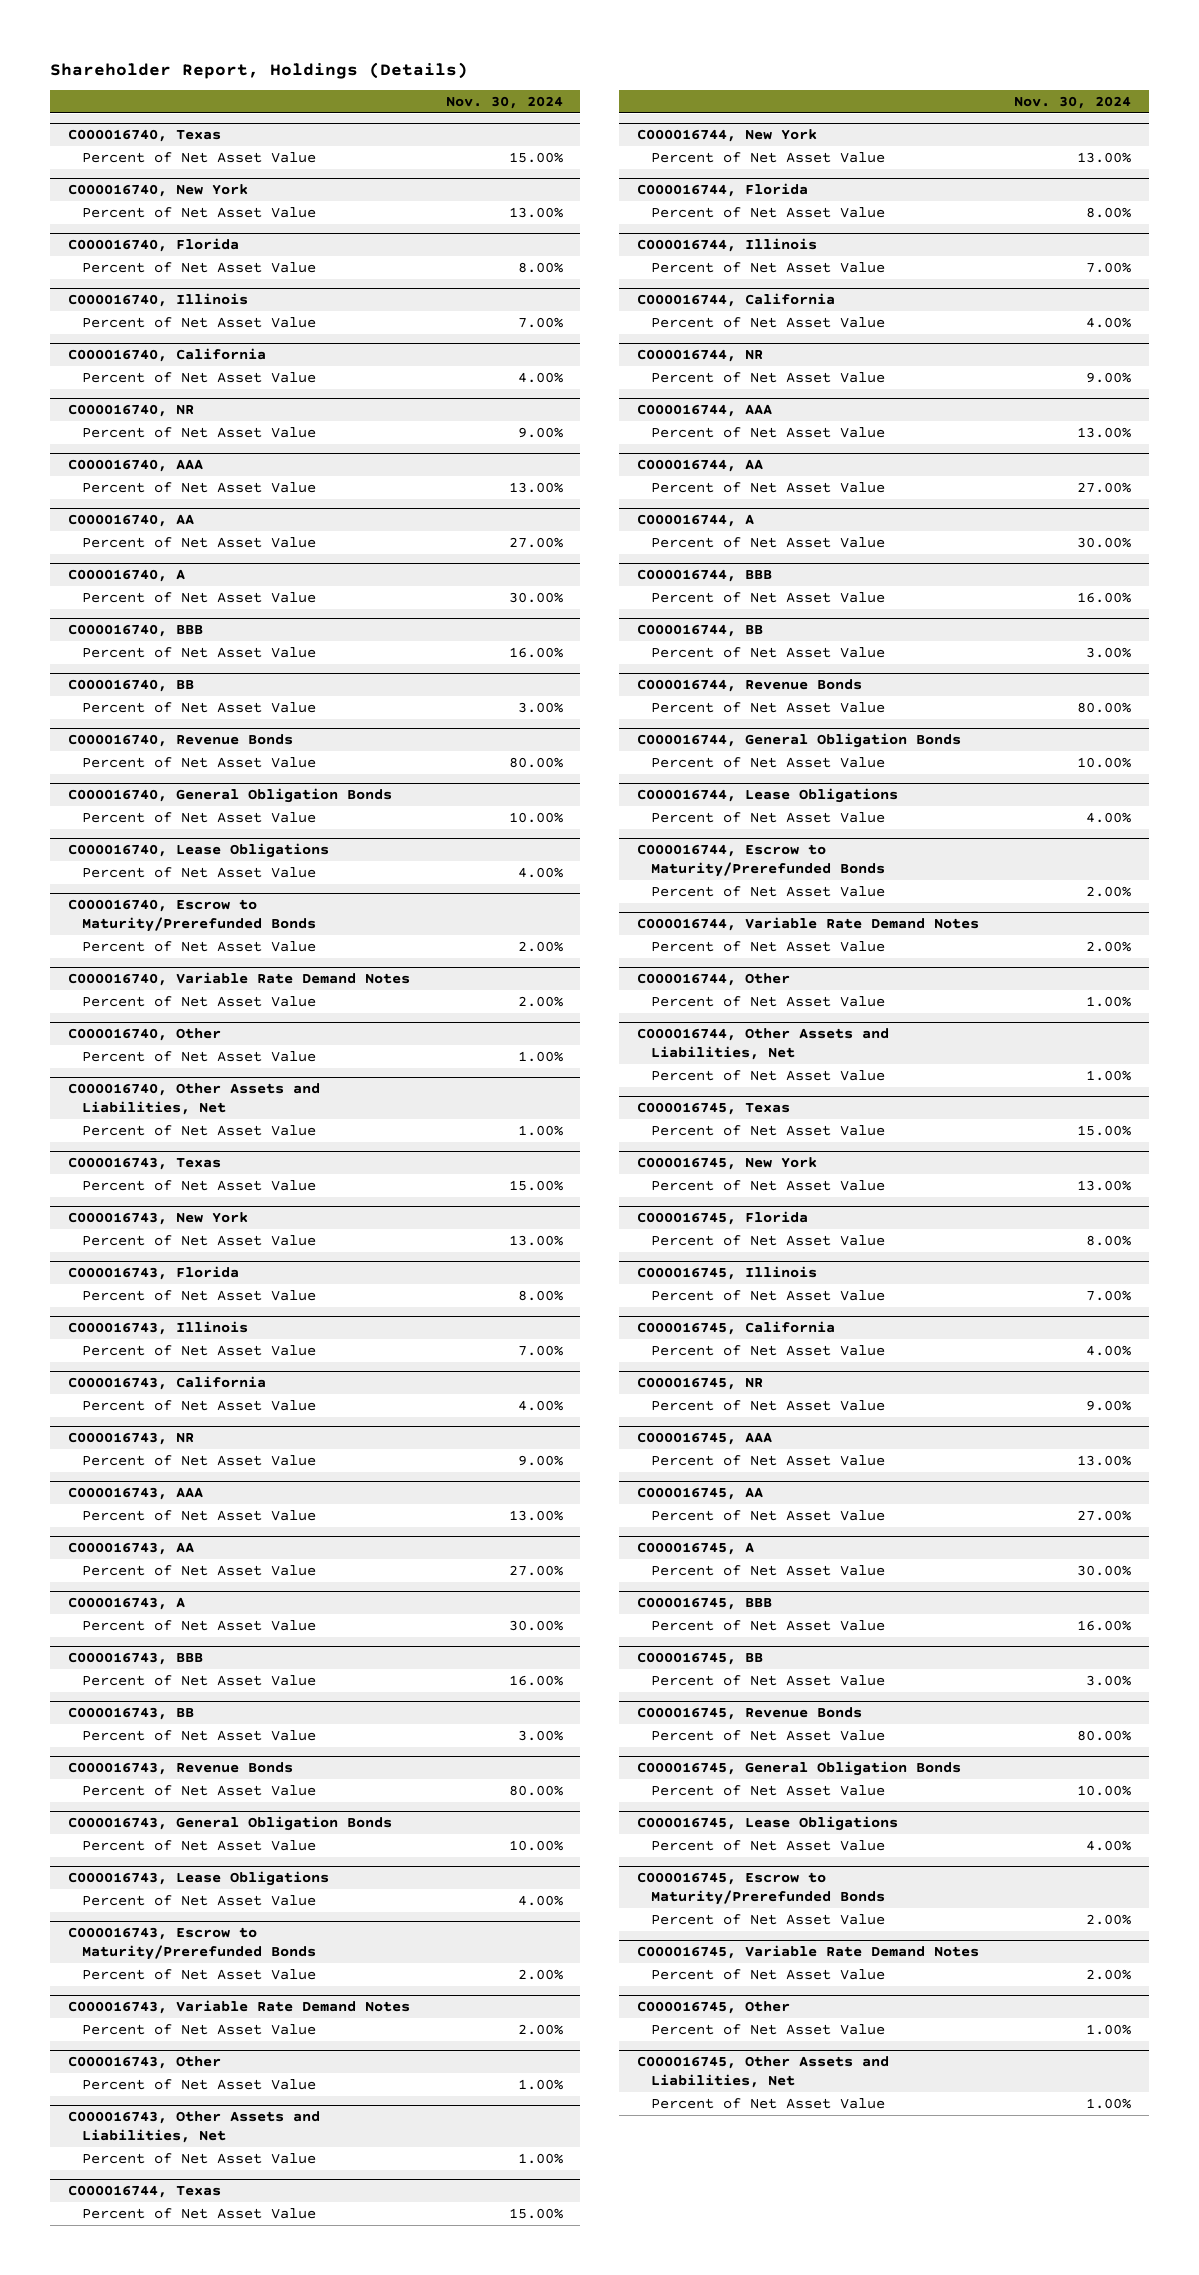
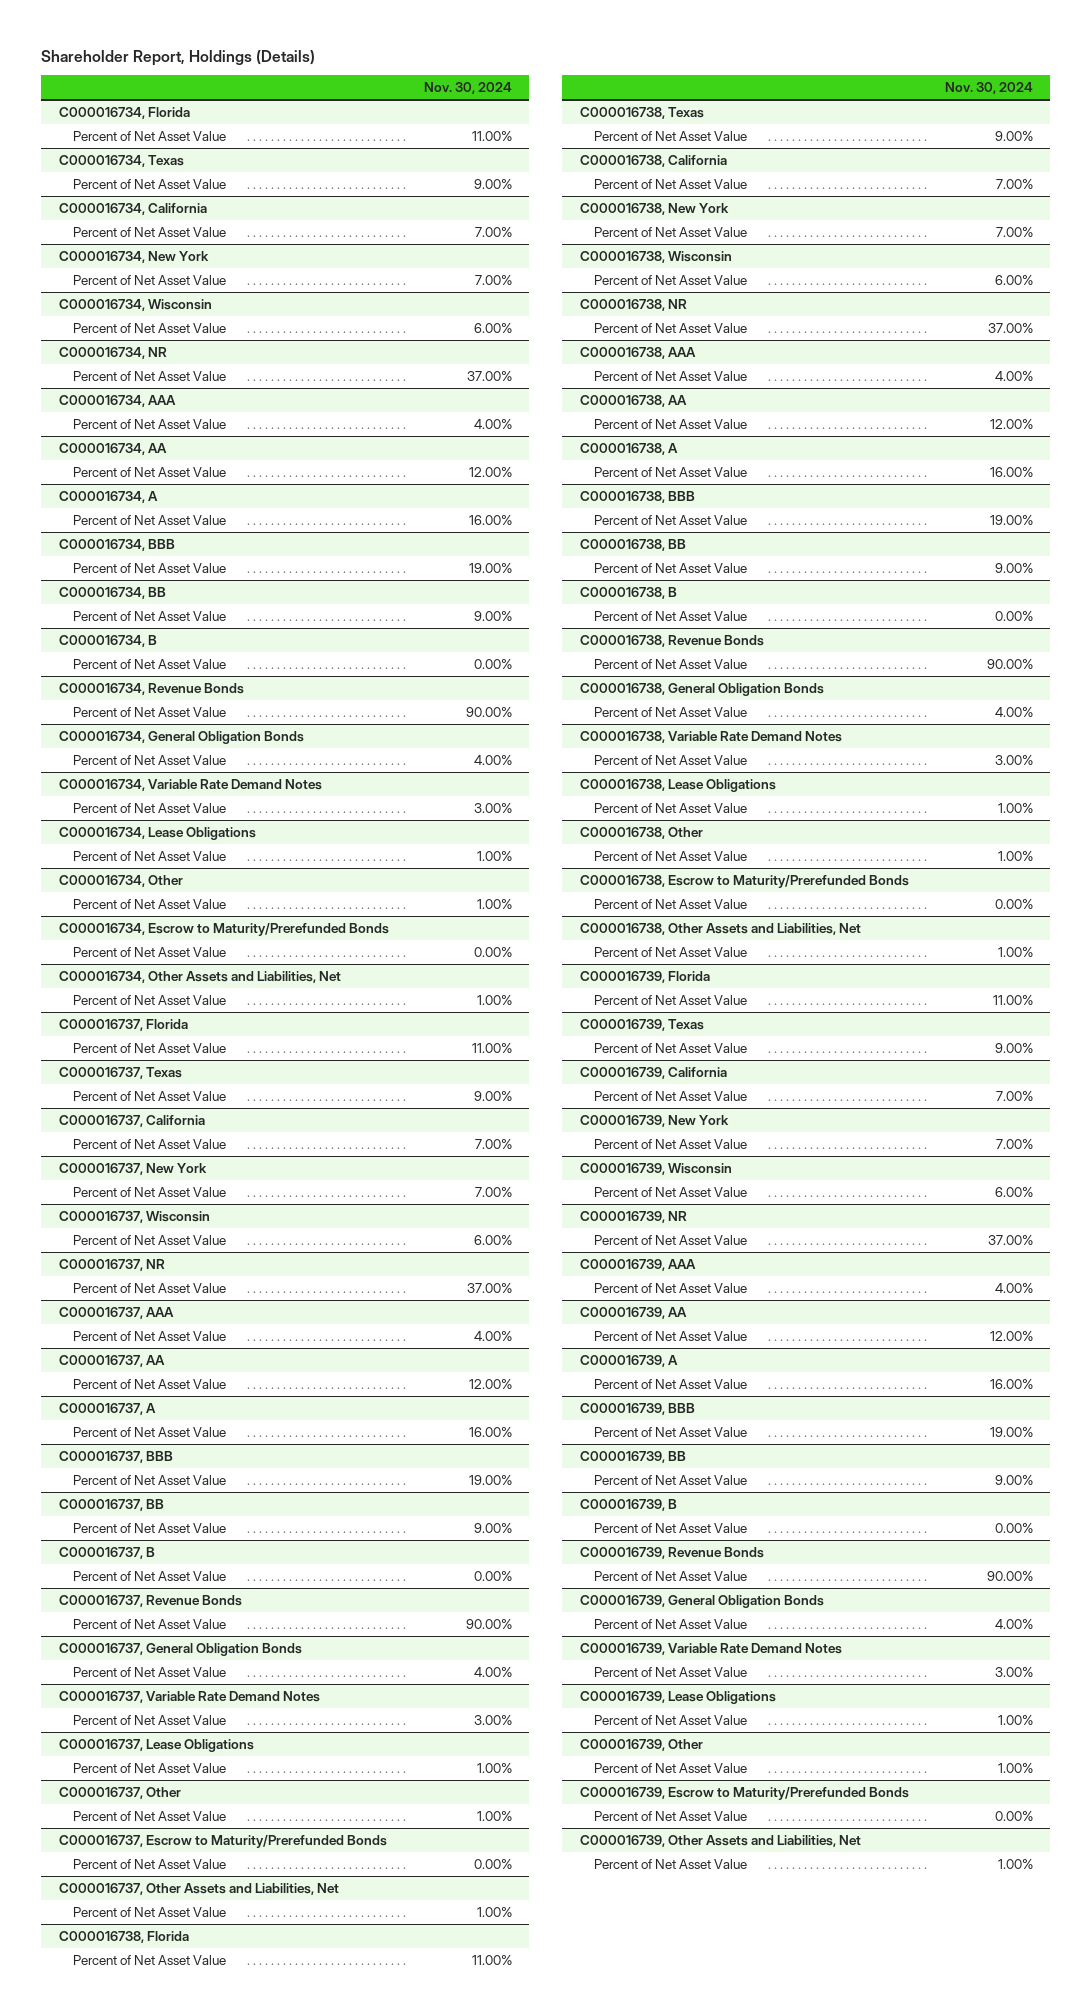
- C000016740, Texas
- Percent of Net Asset Value | 15.00%
- C000016740, New York
- Percent of Net Asset Value | 13.00%
- C000016740, Florida
- Percent of Net Asset Value | 8.00%
- C000016740, Illinois
+ C000016734, Florida
+ Percent of Net Asset Value | 11.00%
+ C000016734, Texas
+ Percent of Net Asset Value | 9.00%
+ C000016734, California
- C000016740, California
+ C000016734, New York
+ Percent of Net Asset Value | 7.00%
+ C000016734, Wisconsin
+ Percent of Net Asset Value | 6.00%
+ C000016734, NR
+ Percent of Net Asset Value | 37.00%
+ C000016734, AAA
- C000016740, NR
- Percent of Net Asset Value | 9.00%
- C000016740, AAA
- Percent of Net Asset Value | 13.00%
- C000016740, AA
- Percent of Net Asset Value | 27.00%
- C000016740, A
- Percent of Net Asset Value | 30.00%
- C000016740, BBB
+ C000016734, AA
+ Percent of Net Asset Value | 12.00%
+ C000016734, A
- C000016740, BB
- Percent of Net Asset Value | 3.00%
- C000016740, Revenue Bonds
- Percent of Net Asset Value | 80.00%
- C000016740, General Obligation Bonds
- Percent of Net Asset Value | 10.00%
- C000016740, Lease Obligations
+ C000016734, BBB
+ Percent of Net Asset Value | 19.00%
+ C000016734, BB
+ Percent of Net Asset Value | 9.00%
+ C000016734, B
+ Percent of Net Asset Value | 0.00%
+ C000016734, Revenue Bonds
+ Percent of Net Asset Value | 90.00%
+ C000016734, General Obligation Bonds
- C000016740, Escrow to Maturity/Prerefunded Bonds
- Percent of Net Asset Value | 2.00%
- C000016740, Variable Rate Demand Notes
- Percent of Net Asset Value | 2.00%
- C000016740, Other
+ C000016734, Variable Rate Demand Notes
+ Percent of Net Asset Value | 3.00%
+ C000016734, Lease Obligations
- C000016740, Other Assets and Liabilities, Net
+ C000016734, Other
- C000016743, Texas
- Percent of Net Asset Value | 15.00%
- C000016743, New York
- Percent of Net Asset Value | 13.00%
- C000016743, Florida
- Percent of Net Asset Value | 8.00%
- C000016743, Illinois
+ C000016734, Escrow to Maturity/Prerefunded Bonds
+ Percent of Net Asset Value | 0.00%
+ C000016734, Other Assets and Liabilities, Net
+ Percent of Net Asset Value | 1.00%
+ C000016737, Florida
+ Percent of Net Asset Value | 11.00%
+ C000016737, Texas
+ Percent of Net Asset Value | 9.00%
+ C000016737, California
- C000016743, California
+ C000016737, New York
+ Percent of Net Asset Value | 7.00%
+ C000016737, Wisconsin
+ Percent of Net Asset Value | 6.00%
+ C000016737, NR
+ Percent of Net Asset Value | 37.00%
+ C000016737, AAA
- C000016743, NR
- Percent of Net Asset Value | 9.00%
- C000016743, AAA
- Percent of Net Asset Value | 13.00%
- C000016743, AA
- Percent of Net Asset Value | 27.00%
- C000016743, A
- Percent of Net Asset Value | 30.00%
- C000016743, BBB
+ C000016737, AA
+ Percent of Net Asset Value | 12.00%
+ C000016737, A
- C000016743, BB
- Percent of Net Asset Value | 3.00%
- C000016743, Revenue Bonds
- Percent of Net Asset Value | 80.00%
- C000016743, General Obligation Bonds
- Percent of Net Asset Value | 10.00%
- C000016743, Lease Obligations
+ C000016737, BBB
+ Percent of Net Asset Value | 19.00%
+ C000016737, BB
+ Percent of Net Asset Value | 9.00%
+ C000016737, B
+ Percent of Net Asset Value | 0.00%
+ C000016737, Revenue Bonds
+ Percent of Net Asset Value | 90.00%
+ C000016737, General Obligation Bonds
- C000016743, Escrow to Maturity/Prerefunded Bonds
- Percent of Net Asset Value | 2.00%
- C000016743, Variable Rate Demand Notes
- Percent of Net Asset Value | 2.00%
- C000016743, Other
+ C000016737, Variable Rate Demand Notes
+ Percent of Net Asset Value | 3.00%
+ C000016737, Lease Obligations
- C000016743, Other Assets and Liabilities, Net
+ C000016737, Other
- C000016744, Texas
- Percent of Net Asset Value | 15.00%
- C000016744, New York
- Percent of Net Asset Value | 13.00%
- C000016744, Florida
- Percent of Net Asset Value | 8.00%
- C000016744, Illinois
+ C000016737, Escrow to Maturity/Prerefunded Bonds
+ Percent of Net Asset Value | 0.00%
+ C000016737, Other Assets and Liabilities, Net
+ Percent of Net Asset Value | 1.00%
+ C000016738, Florida
+ Percent of Net Asset Value | 11.00%
+ C000016738, Texas
+ Percent of Net Asset Value | 9.00%
+ C000016738, California
- C000016744, California
+ C000016738, New York
+ Percent of Net Asset Value | 7.00%
+ C000016738, Wisconsin
+ Percent of Net Asset Value | 6.00%
+ C000016738, NR
+ Percent of Net Asset Value | 37.00%
+ C000016738, AAA
- C000016744, NR
- Percent of Net Asset Value | 9.00%
- C000016744, AAA
- Percent of Net Asset Value | 13.00%
- C000016744, AA
- Percent of Net Asset Value | 27.00%
- C000016744, A
- Percent of Net Asset Value | 30.00%
- C000016744, BBB
+ C000016738, AA
+ Percent of Net Asset Value | 12.00%
+ C000016738, A
- C000016744, BB
- Percent of Net Asset Value | 3.00%
- C000016744, Revenue Bonds
- Percent of Net Asset Value | 80.00%
- C000016744, General Obligation Bonds
- Percent of Net Asset Value | 10.00%
- C000016744, Lease Obligations
+ C000016738, BBB
+ Percent of Net Asset Value | 19.00%
+ C000016738, BB
+ Percent of Net Asset Value | 9.00%
+ C000016738, B
+ Percent of Net Asset Value | 0.00%
+ C000016738, Revenue Bonds
+ Percent of Net Asset Value | 90.00%
+ C000016738, General Obligation Bonds
- C000016744, Escrow to Maturity/Prerefunded Bonds
- Percent of Net Asset Value | 2.00%
- C000016744, Variable Rate Demand Notes
- Percent of Net Asset Value | 2.00%
- C000016744, Other
+ C000016738, Variable Rate Demand Notes
+ Percent of Net Asset Value | 3.00%
+ C000016738, Lease Obligations
- C000016744, Other Assets and Liabilities, Net
+ C000016738, Other
- C000016745, Texas
- Percent of Net Asset Value | 15.00%
- C000016745, New York
- Percent of Net Asset Value | 13.00%
- C000016745, Florida
- Percent of Net Asset Value | 8.00%
- C000016745, Illinois
+ C000016738, Escrow to Maturity/Prerefunded Bonds
+ Percent of Net Asset Value | 0.00%
+ C000016738, Other Assets and Liabilities, Net
+ Percent of Net Asset Value | 1.00%
+ C000016739, Florida
+ Percent of Net Asset Value | 11.00%
+ C000016739, Texas
+ Percent of Net Asset Value | 9.00%
+ C000016739, California
- C000016745, California
+ C000016739, New York
+ Percent of Net Asset Value | 7.00%
+ C000016739, Wisconsin
+ Percent of Net Asset Value | 6.00%
+ C000016739, NR
+ Percent of Net Asset Value | 37.00%
+ C000016739, AAA
- C000016745, NR
- Percent of Net Asset Value | 9.00%
- C000016745, AAA
- Percent of Net Asset Value | 13.00%
- C000016745, AA
- Percent of Net Asset Value | 27.00%
- C000016745, A
- Percent of Net Asset Value | 30.00%
- C000016745, BBB
+ C000016739, AA
+ Percent of Net Asset Value | 12.00%
+ C000016739, A
- C000016745, BB
- Percent of Net Asset Value | 3.00%
- C000016745, Revenue Bonds
- Percent of Net Asset Value | 80.00%
- C000016745, General Obligation Bonds
- Percent of Net Asset Value | 10.00%
- C000016745, Lease Obligations
+ C000016739, BBB
+ Percent of Net Asset Value | 19.00%
+ C000016739, BB
+ Percent of Net Asset Value | 9.00%
+ C000016739, B
+ Percent of Net Asset Value | 0.00%
+ C000016739, Revenue Bonds
+ Percent of Net Asset Value | 90.00%
+ C000016739, General Obligation Bonds
- C000016745, Escrow to Maturity/Prerefunded Bonds
- Percent of Net Asset Value | 2.00%
- C000016745, Variable Rate Demand Notes
- Percent of Net Asset Value | 2.00%
- C000016745, Other
+ C000016739, Variable Rate Demand Notes
+ Percent of Net Asset Value | 3.00%
+ C000016739, Lease Obligations
- C000016745, Other Assets and Liabilities, Net
+ C000016739, Other
+ C000016739, Escrow to Maturity/Prerefunded Bonds
+ Percent of Net Asset Value | 0.00%
+ C000016739, Other Assets and Liabilities, Net
+ Percent of Net Asset Value | 1.00%

